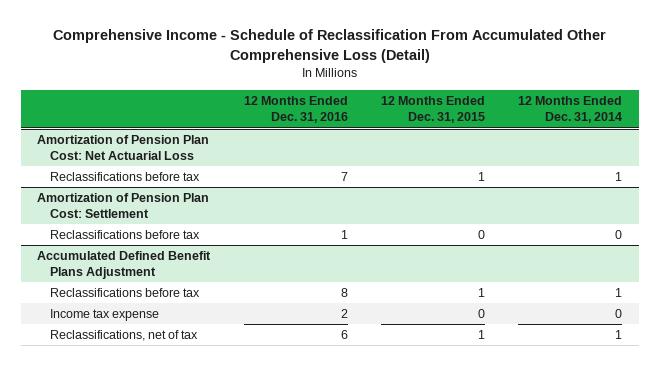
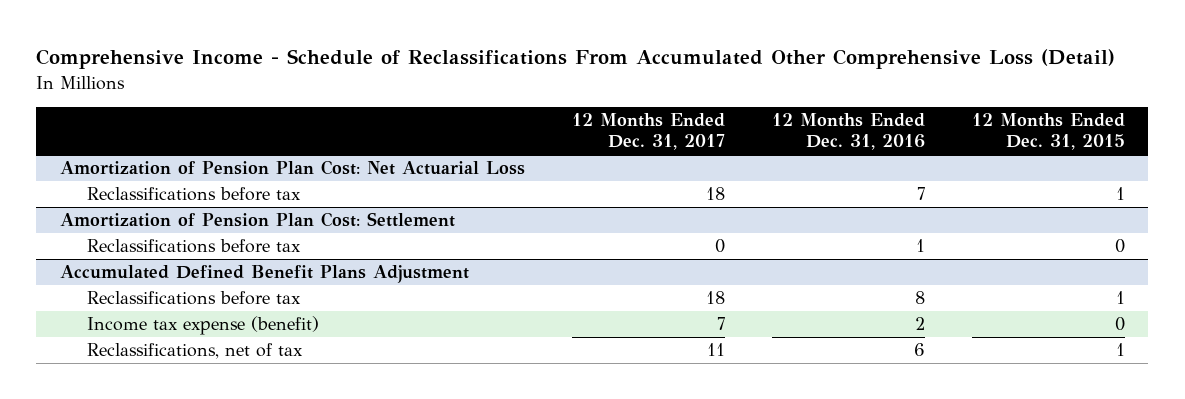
- Comprehensive Income - Schedule of Reclassification From Accumulated Other Comprehensive Loss (Detail)
+ Comprehensive Income - Schedule of Reclassifications From Accumulated Other Comprehensive Loss (Detail)
- | 12 Months Ended Dec. 31, 2016 | 12 Months Ended Dec. 31, 2015 | 12 Months Ended Dec. 31, 2014
+ | 12 Months Ended Dec. 31, 2017 | 12 Months Ended Dec. 31, 2016 | 12 Months Ended Dec. 31, 2015
@ Accumulated Defined Benefit Plans Adjustment
- Income tax expense | 2 | 0 | 0
+ Income tax expense (benefit) | 7 | 2 | 0

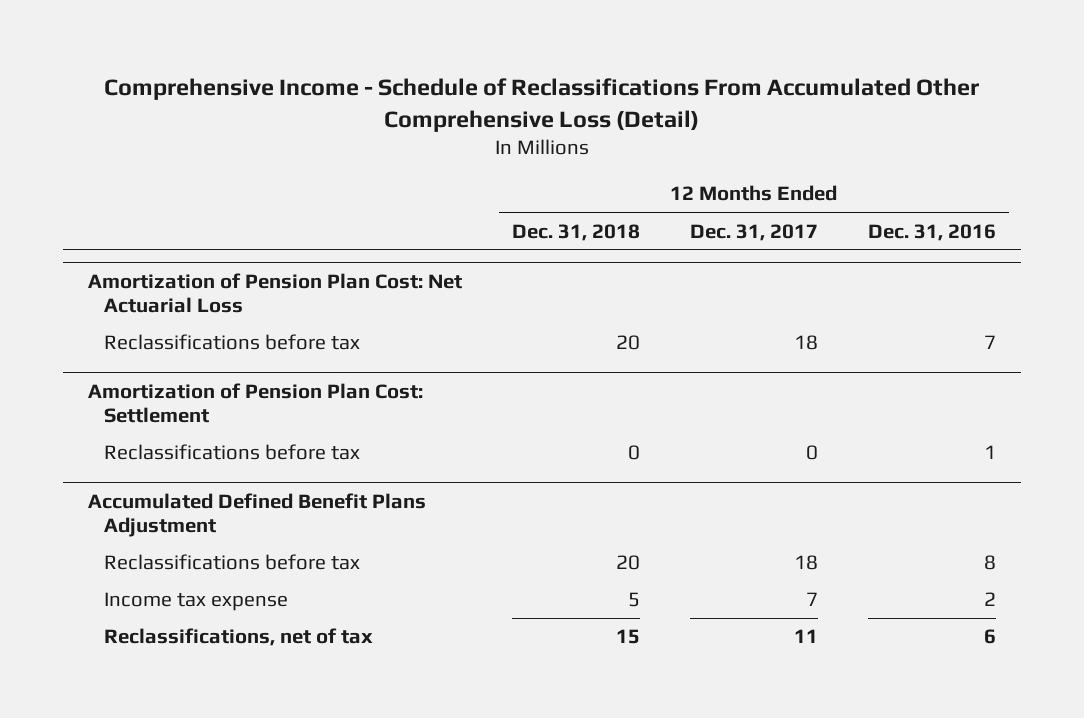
- | 12 Months Ended Dec. 31, 2017 | 12 Months Ended Dec. 31, 2016 | 12 Months Ended Dec. 31, 2015
+ | 12 Months Ended Dec. 31, 2018 | 12 Months Ended Dec. 31, 2017 | 12 Months Ended Dec. 31, 2016
@ Accumulated Defined Benefit Plans Adjustment
- Income tax expense (benefit) | 7 | 2 | 0
+ Income tax expense | 5 | 7 | 2

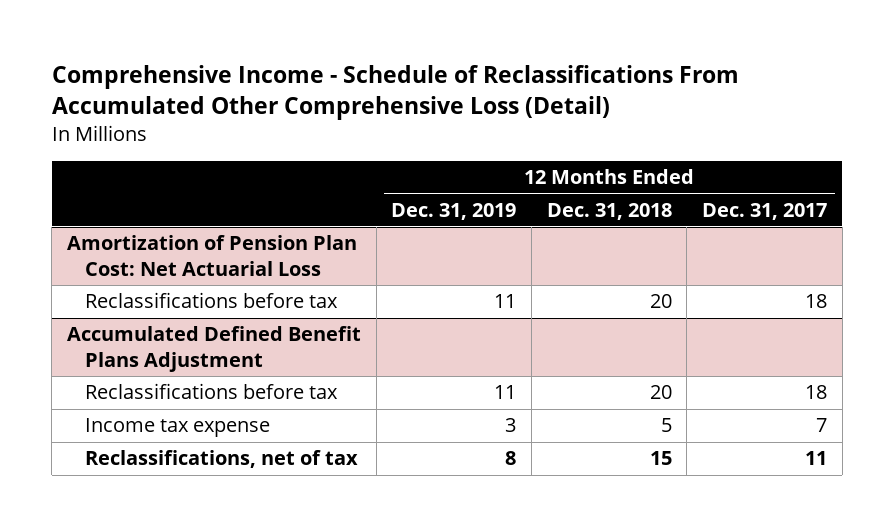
- | 12 Months Ended Dec. 31, 2018 | 12 Months Ended Dec. 31, 2017 | 12 Months Ended Dec. 31, 2016
+ | 12 Months Ended Dec. 31, 2019 | 12 Months Ended Dec. 31, 2018 | 12 Months Ended Dec. 31, 2017
- Amortization of Pension Plan Cost: Settlement
- Reclassifications before tax | 0 | 0 | 1

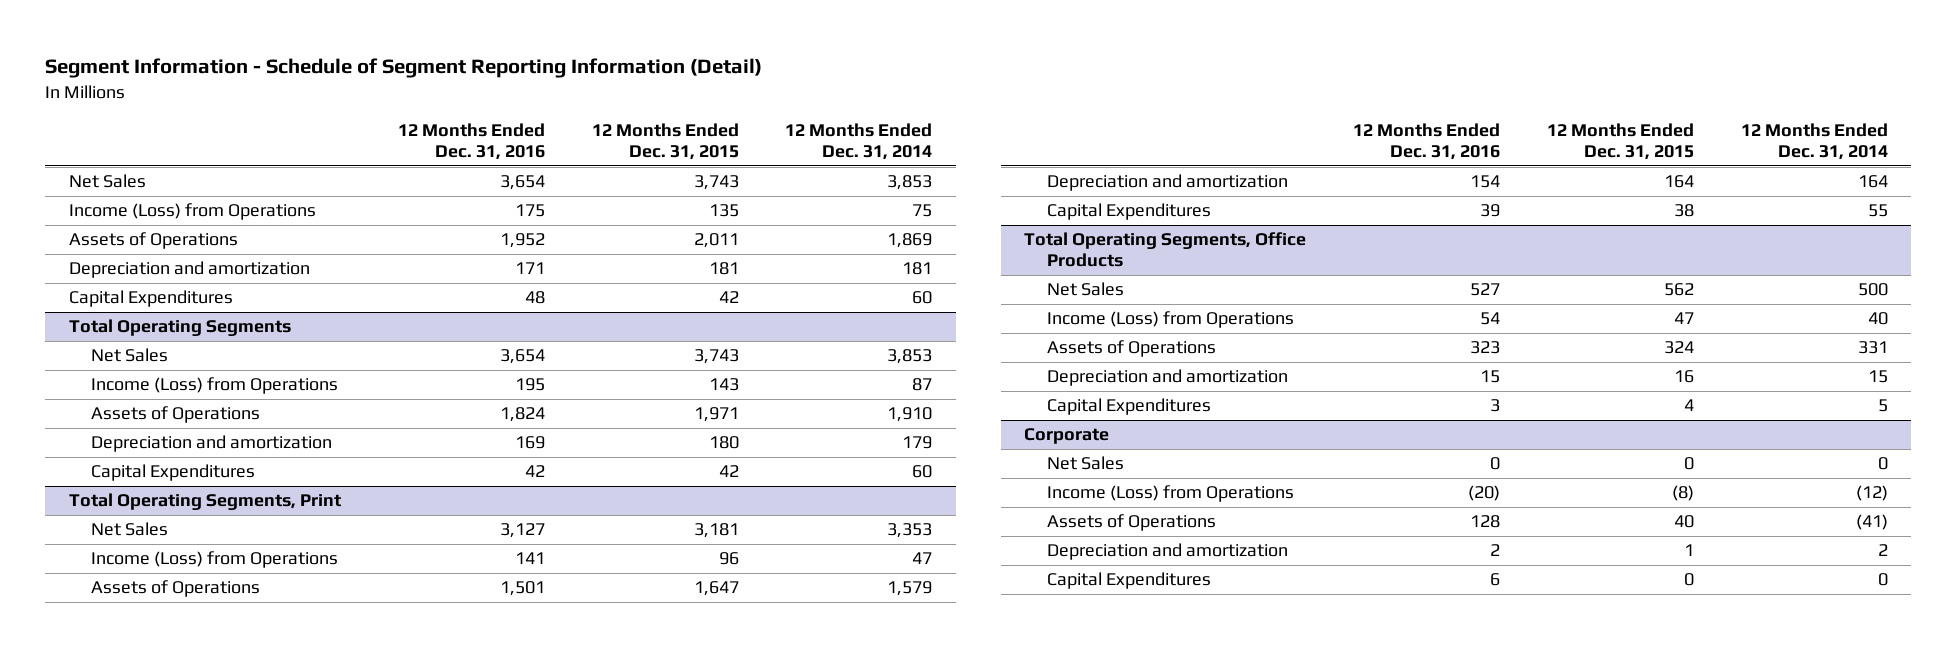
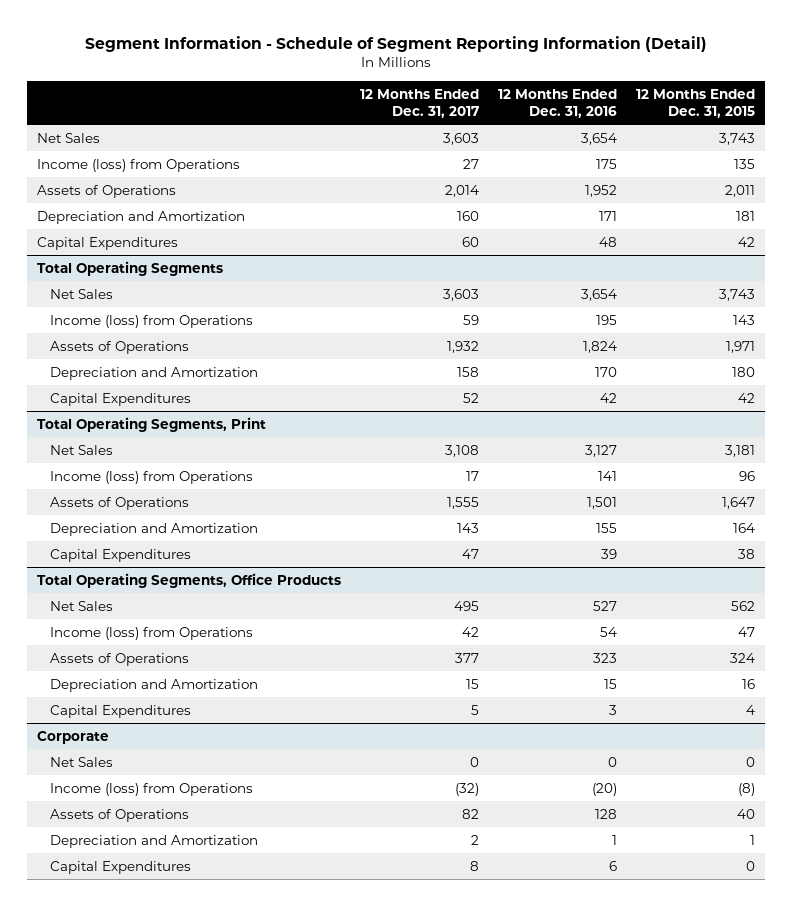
- | 12 Months Ended Dec. 31, 2016 | 12 Months Ended Dec. 31, 2015 | 12 Months Ended Dec. 31, 2014
+ | 12 Months Ended Dec. 31, 2017 | 12 Months Ended Dec. 31, 2016 | 12 Months Ended Dec. 31, 2015
- Income (Loss) from Operations | 175 | 135 | 75
+ Income (loss) from Operations | 27 | 175 | 135
- Depreciation and amortization | 171 | 181 | 181
+ Depreciation and Amortization | 160 | 171 | 181
@ Total Operating Segments
- Income (Loss) from Operations | 195 | 143 | 87
+ Income (loss) from Operations | 59 | 195 | 143
- Depreciation and amortization | 169 | 180 | 179
+ Depreciation and Amortization | 158 | 170 | 180
@ Total Operating Segments, Print
- Income (Loss) from Operations | 141 | 96 | 47
+ Income (loss) from Operations | 17 | 141 | 96
- Depreciation and amortization | 154 | 164 | 164
+ Depreciation and Amortization | 143 | 155 | 164
@ Total Operating Segments, Office Products
- Income (Loss) from Operations | 54 | 47 | 40
+ Income (loss) from Operations | 42 | 54 | 47
- Depreciation and amortization | 15 | 16 | 15
+ Depreciation and Amortization | 15 | 15 | 16
@ Corporate
- Income (Loss) from Operations | (20) | (8) | (12)
+ Income (loss) from Operations | (32) | (20) | (8)
- Depreciation and amortization | 2 | 1 | 2
+ Depreciation and Amortization | 2 | 1 | 1

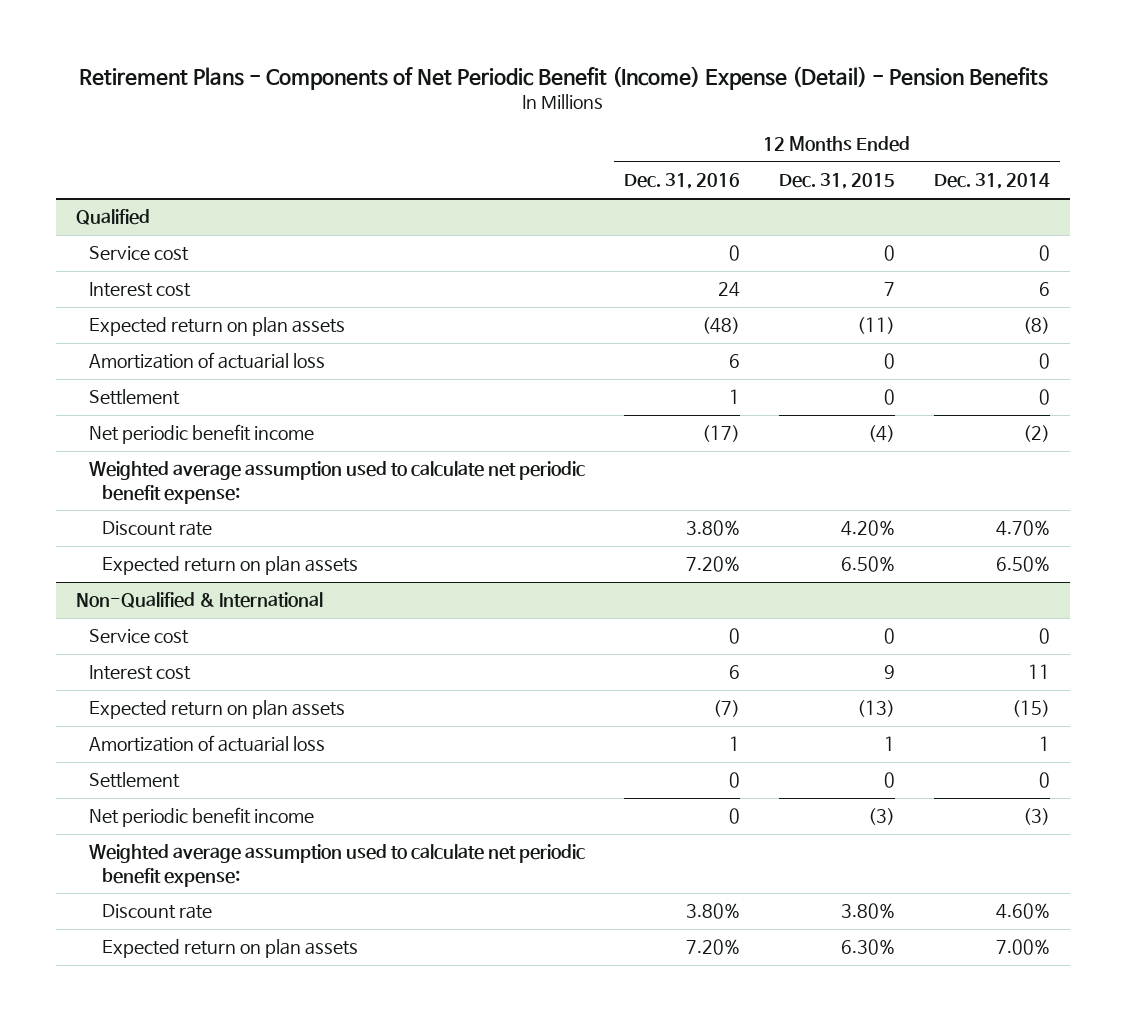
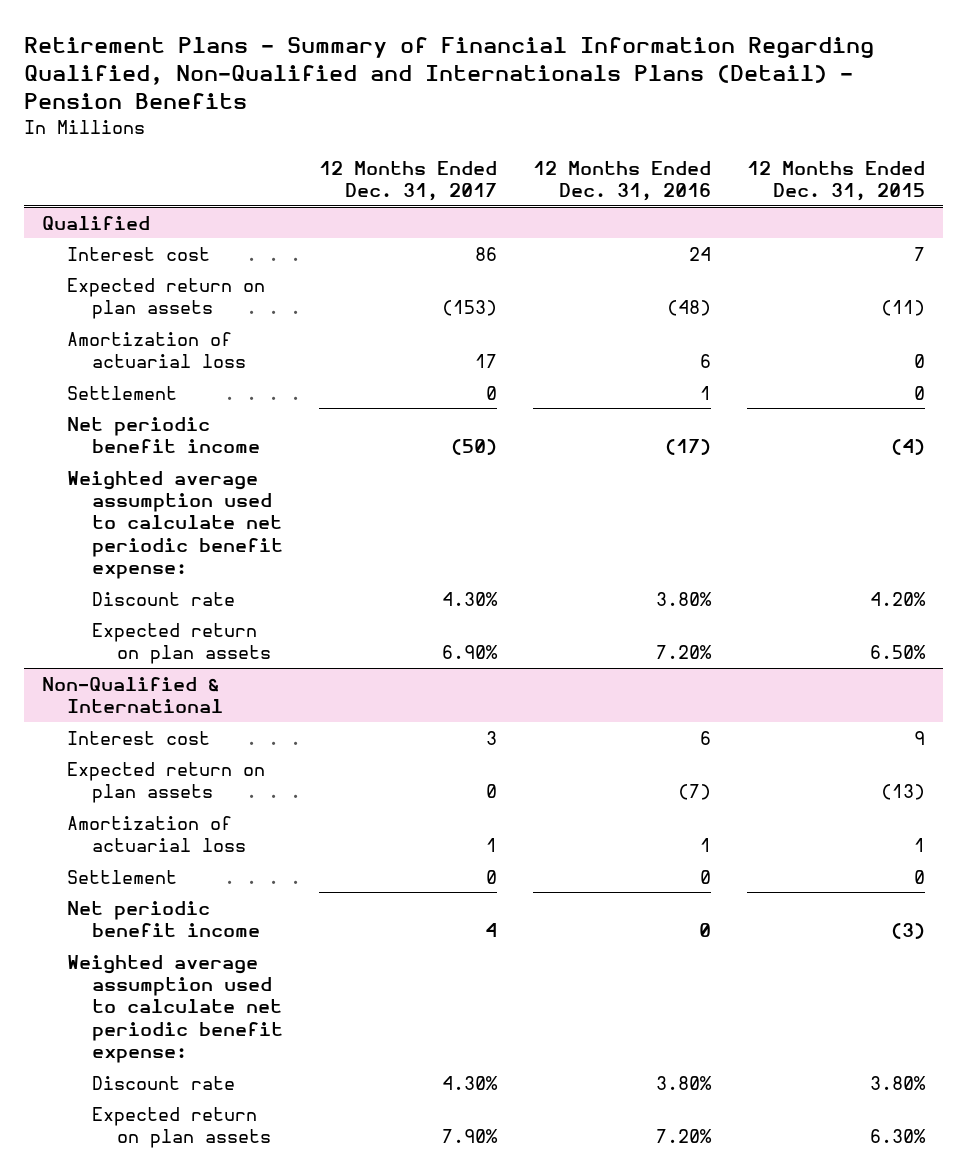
- Retirement Plans - Components of Net Periodic Benefit (Income) Expense (Detail) - Pension Benefits
+ Retirement Plans - Summary of Financial Information Regarding Qualified, Non-Qualified and Internationals Plans (Detail) - Pension Benefits
- | 12 Months Ended Dec. 31, 2016 | 12 Months Ended Dec. 31, 2015 | 12 Months Ended Dec. 31, 2014
+ | 12 Months Ended Dec. 31, 2017 | 12 Months Ended Dec. 31, 2016 | 12 Months Ended Dec. 31, 2015
@ Qualified
- Service cost | 0 | 0 | 0
@ Non-Qualified & International
- Service cost | 0 | 0 | 0

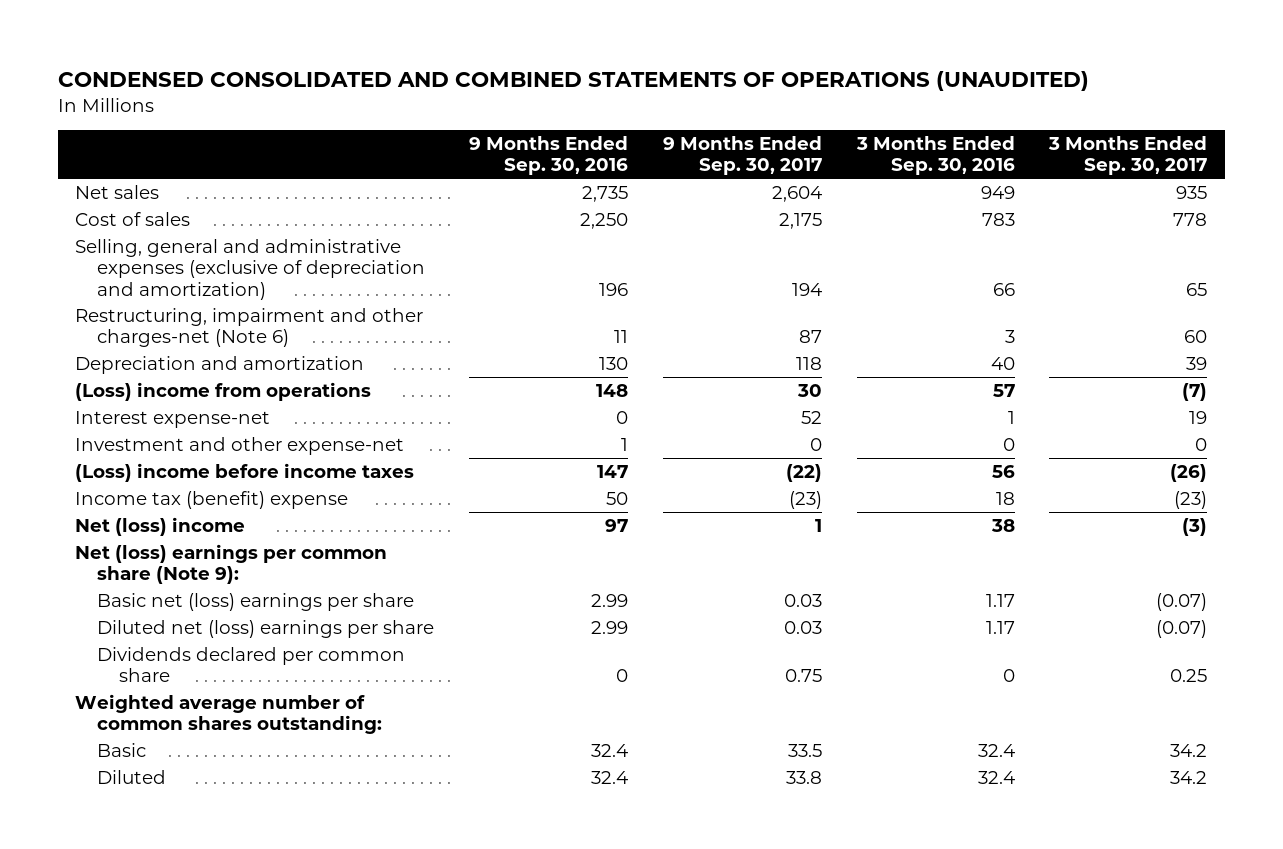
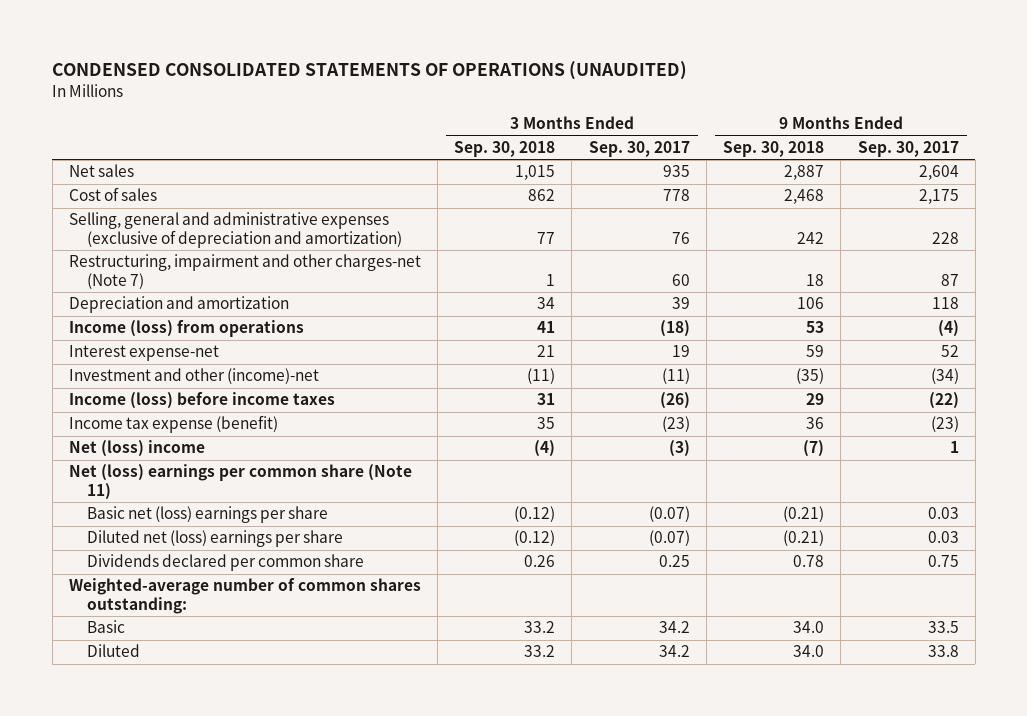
- CONDENSED CONSOLIDATED AND COMBINED STATEMENTS OF OPERATIONS (UNAUDITED)
+ CONDENSED CONSOLIDATED STATEMENTS OF OPERATIONS (UNAUDITED)
- | 9 Months Ended Sep. 30, 2016 | 9 Months Ended Sep. 30, 2017 | 3 Months Ended Sep. 30, 2016 | 3 Months Ended Sep. 30, 2017
+ | 3 Months Ended Sep. 30, 2018 | 3 Months Ended Sep. 30, 2017 | 9 Months Ended Sep. 30, 2018 | 9 Months Ended Sep. 30, 2017
- Selling, general and administrative expenses (exclusive of depreciation and amortization) | 196 | 194 | 66 | 65
- Restructuring, impairment and other charges-net (Note 6) | 11 | 87 | 3 | 60
+ Selling, general and administrative expenses (exclusive of depreciation and amortization) | 77 | 76 | 242 | 228
+ Restructuring, impairment and other charges-net (Note 7) | 1 | 60 | 18 | 87
- (Loss) income from operations | 148 | 30 | 57 | (7)
+ Income (loss) from operations | 41 | (18) | 53 | (4)
- Investment and other expense-net | 1 | 0 | 0 | 0
- (Loss) income before income taxes | 147 | (22) | 56 | (26)
- Income tax (benefit) expense | 50 | (23) | 18 | (23)
+ Investment and other (income)-net | (11) | (11) | (35) | (34)
+ Income (loss) before income taxes | 31 | (26) | 29 | (22)
+ Income tax expense (benefit) | 35 | (23) | 36 | (23)
- Net (loss) earnings per common share (Note 9):
+ Net (loss) earnings per common share (Note 11)
- Weighted average number of common shares outstanding:
+ Weighted-average number of common shares outstanding:

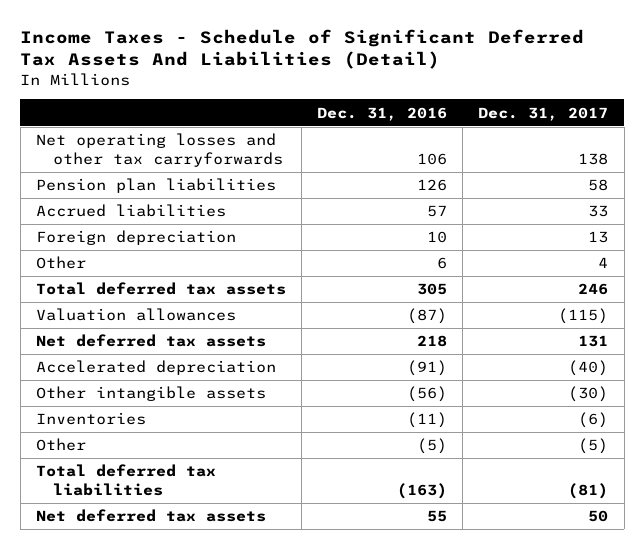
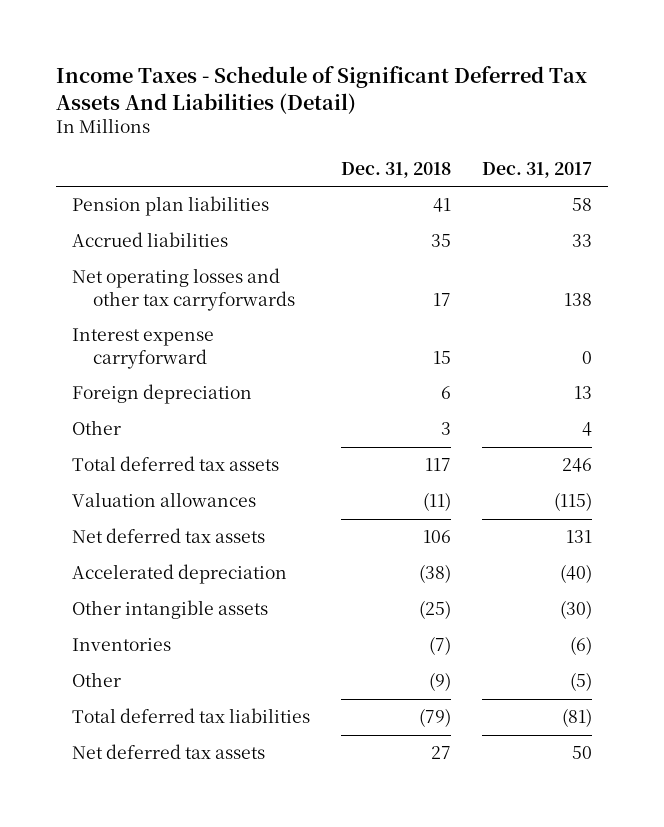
- | Dec. 31, 2016 | Dec. 31, 2017
+ | Dec. 31, 2018 | Dec. 31, 2017
moved down: Net operating losses and other tax carryforwards | 17 | 138
+ Interest expense carryforward | 15 | 0

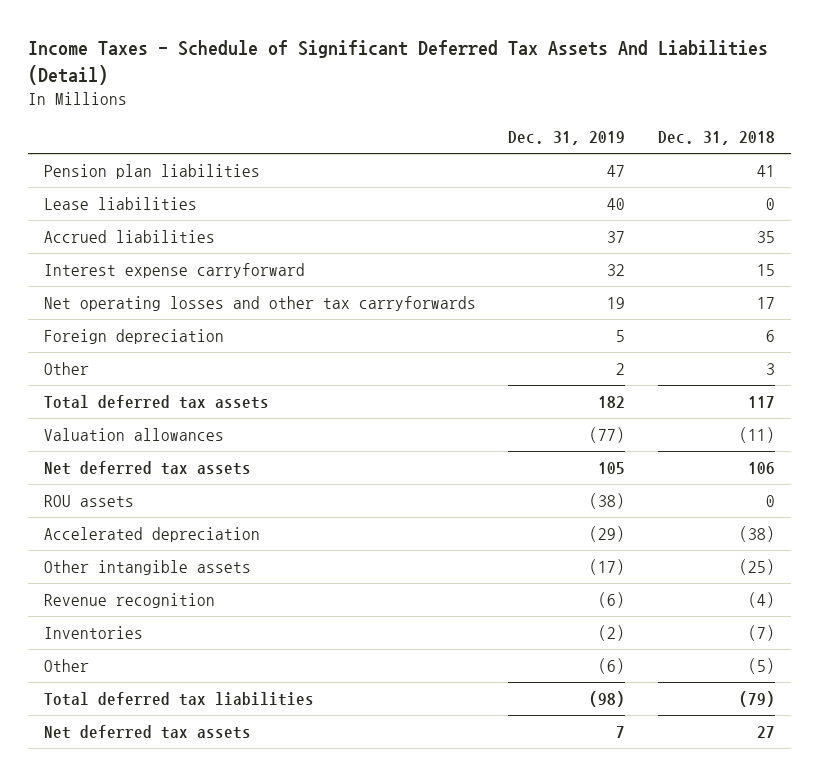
- | Dec. 31, 2018 | Dec. 31, 2017
+ | Dec. 31, 2019 | Dec. 31, 2018
+ Lease liabilities | 40 | 0
moved down: Net operating losses and other tax carryforwards | 19 | 17
+ ROU assets | (38) | 0
+ Revenue recognition | (6) | (4)
- Other | (9) | (5)
+ Other | (6) | (5)

